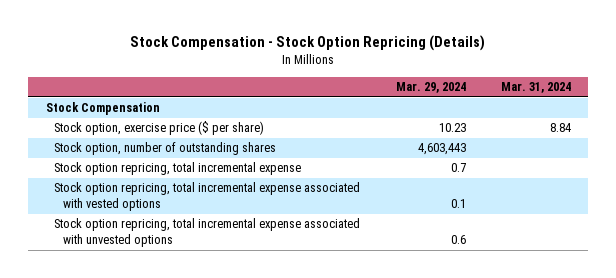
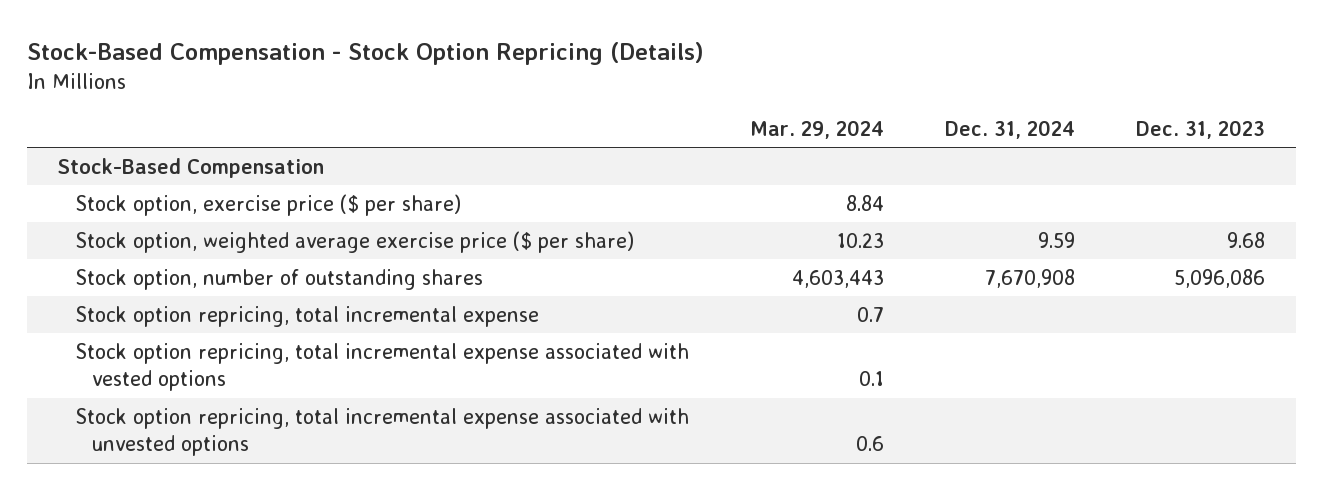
- Stock Compensation - Stock Option Repricing (Details)
+ Stock-Based Compensation - Stock Option Repricing (Details)
- | Mar. 29, 2024 | Mar. 31, 2024
+ | Mar. 29, 2024 | Dec. 31, 2024 | Dec. 31, 2023
- Stock Compensation
- Stock option, exercise price ($ per share) | 10.23 | 8.84
+ Stock-Based Compensation
+ Stock option, exercise price ($ per share) | 8.84 | |
+ Stock option, weighted average exercise price ($ per share) | 10.23 | 9.59 | 9.68

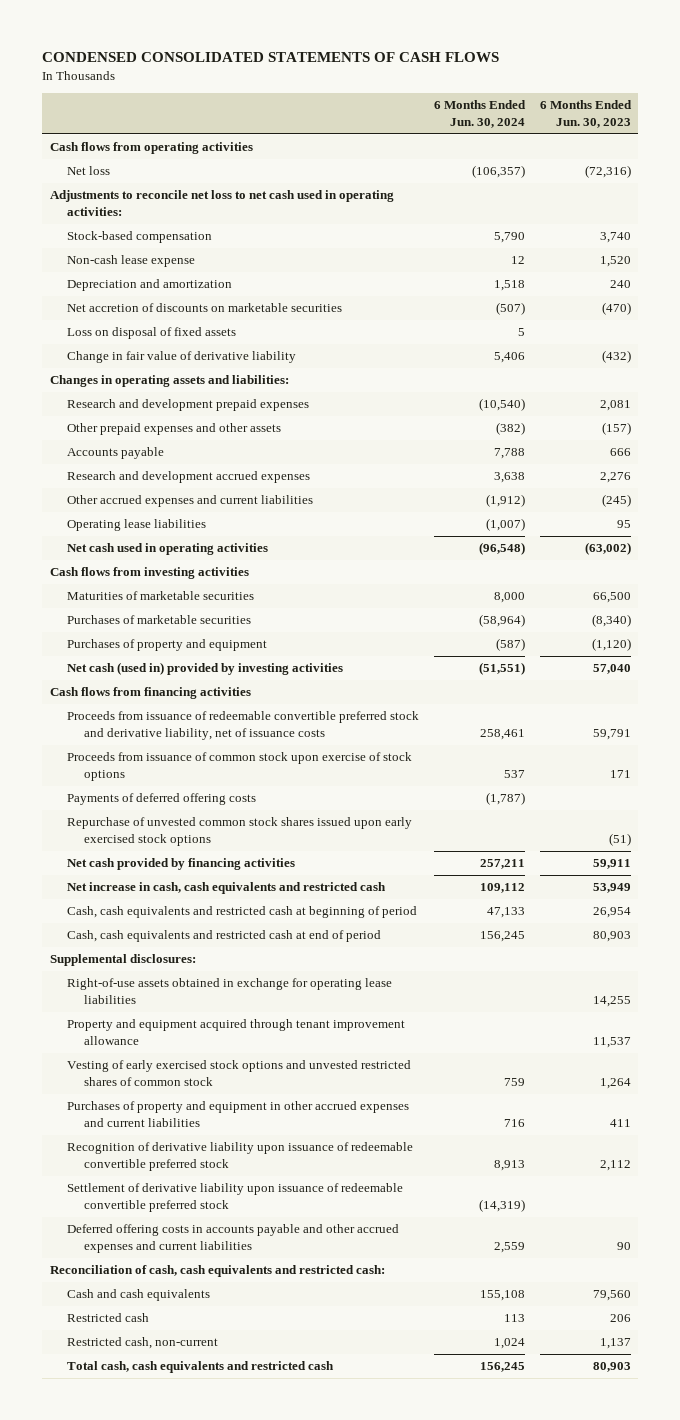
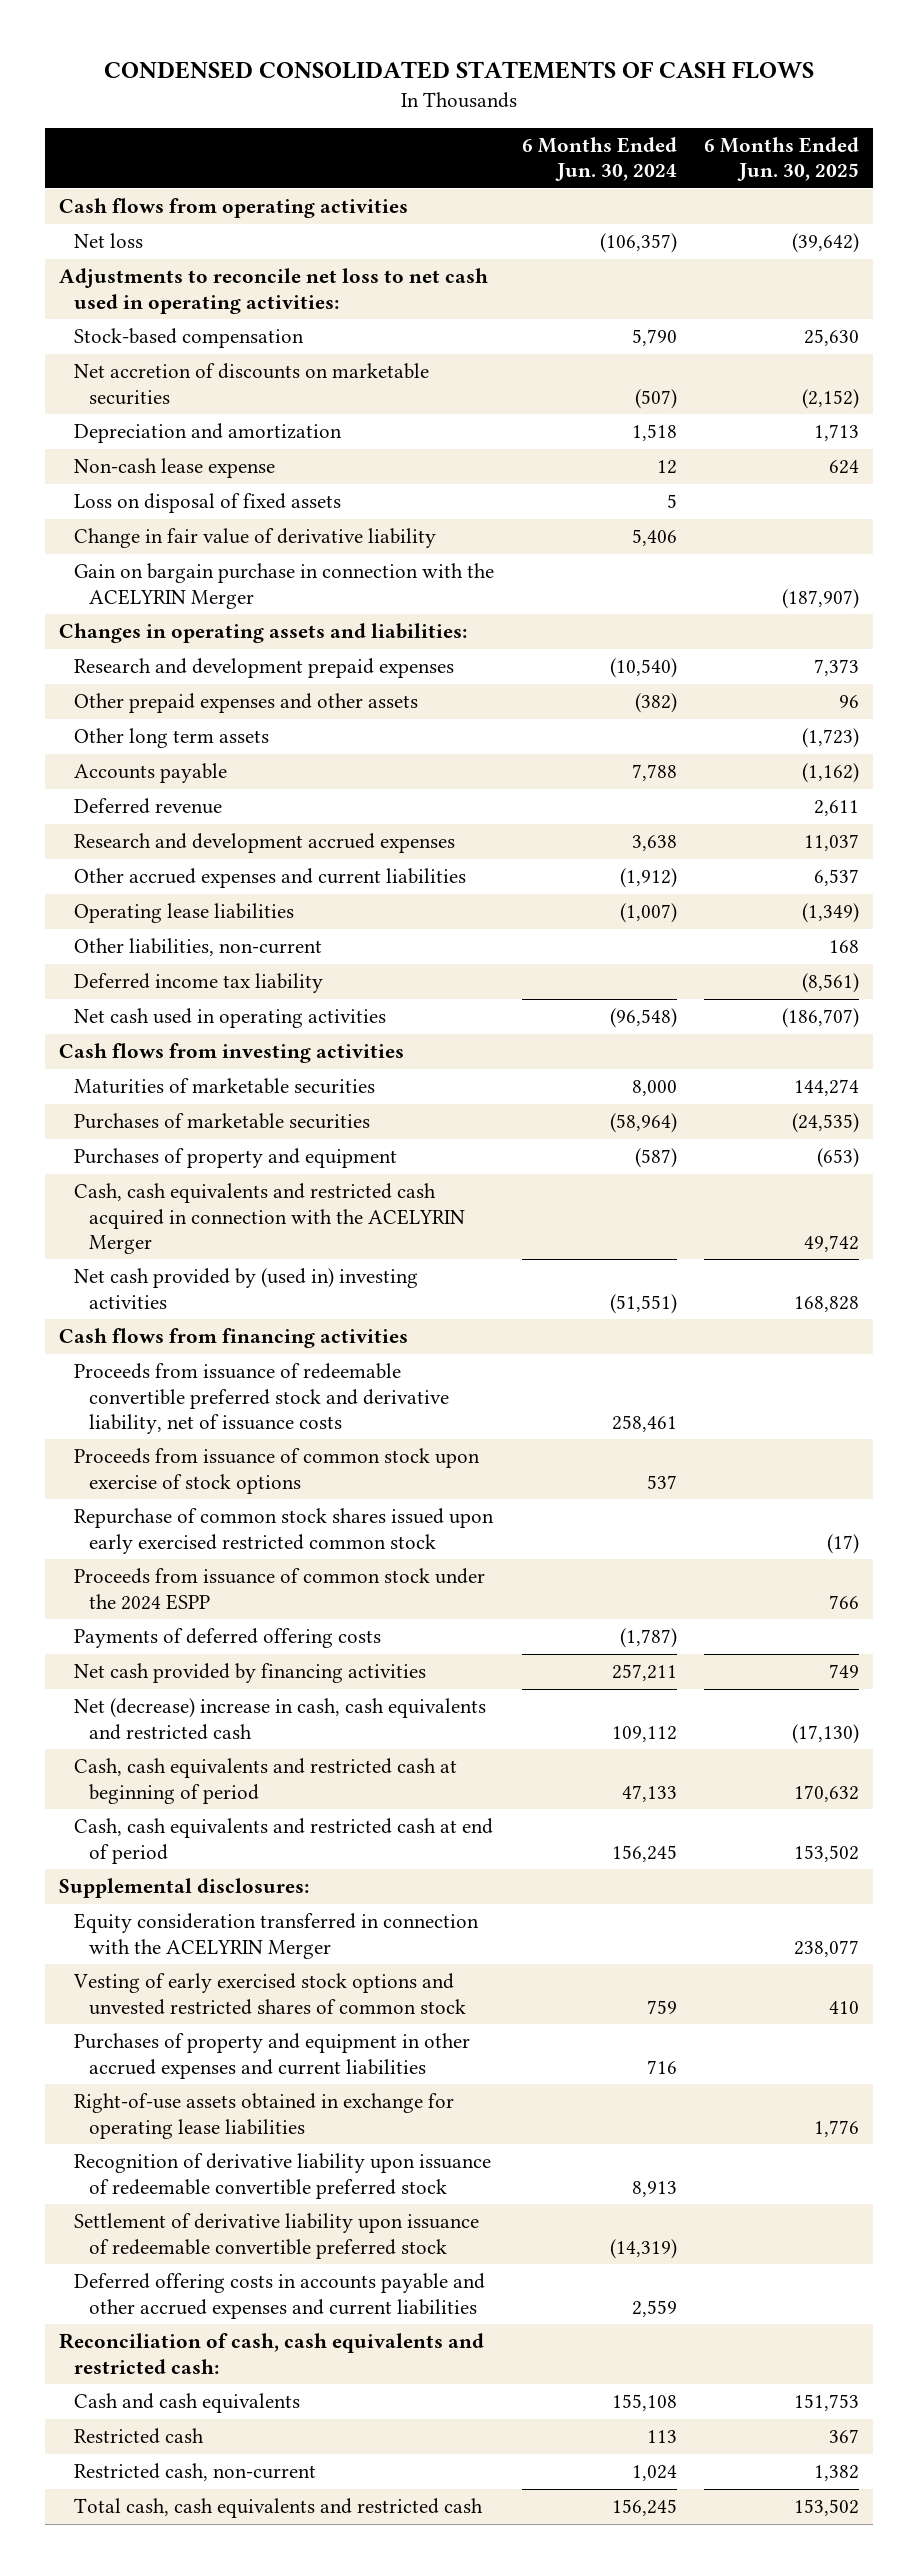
- | 6 Months Ended Jun. 30, 2024 | 6 Months Ended Jun. 30, 2023
+ | 6 Months Ended Jun. 30, 2024 | 6 Months Ended Jun. 30, 2025
moved down: Depreciation and amortization | 1,518 | 1,713
moved down: Non-cash lease expense | 12 | 624
+ Gain on bargain purchase in connection with the ACELYRIN Merger | | (187,907)
+ Other long term assets | | (1,723)
+ Deferred revenue | | 2,611
+ Other liabilities, non-current | | 168
+ Deferred income tax liability | | (8,561)
- Net cash (used in) provided by investing activities | (51,551) | 57,040
+ Cash, cash equivalents and restricted cash acquired in connection with the ACELYRIN Merger | | 49,742
+ Net cash provided by (used in) investing activities | (51,551) | 168,828
+ Repurchase of common stock shares issued upon early exercised restricted common stock | | (17)
+ Proceeds from issuance of common stock under the 2024 ESPP | | 766
- Repurchase of unvested common stock shares issued upon early exercised stock options | | (51)
- Net increase in cash, cash equivalents and restricted cash | 109,112 | 53,949
+ Net (decrease) increase in cash, cash equivalents and restricted cash | 109,112 | (17,130)
- Property and equipment acquired through tenant improvement allowance | | 11,537
+ Equity consideration transferred in connection with the ACELYRIN Merger | | 238,077
moved down: Right-of-use assets obtained in exchange for operating lease liabilities | | 1,776

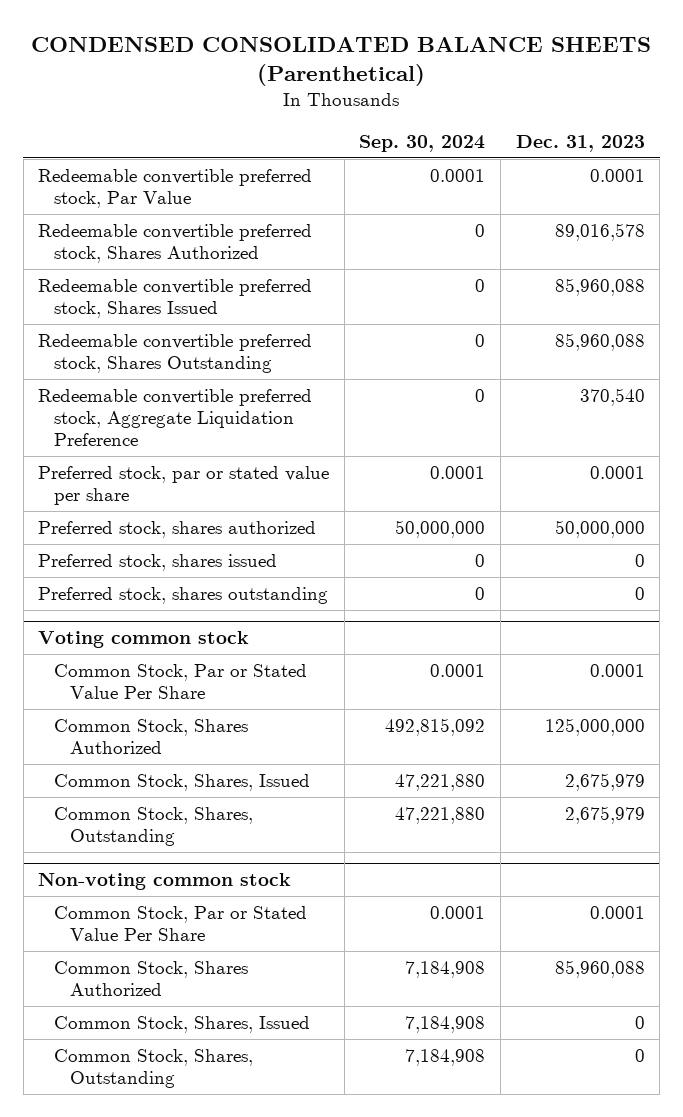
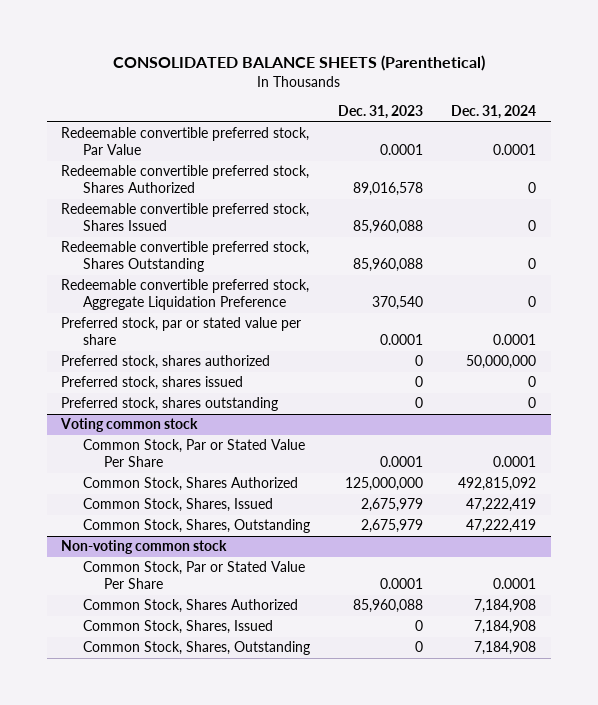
- CONDENSED CONSOLIDATED BALANCE SHEETS (Parenthetical)
+ CONSOLIDATED BALANCE SHEETS (Parenthetical)
- | Sep. 30, 2024 | Dec. 31, 2023
+ | Dec. 31, 2023 | Dec. 31, 2024
- Preferred stock, shares authorized | 50,000,000 | 50,000,000
+ Preferred stock, shares authorized | 0 | 50,000,000

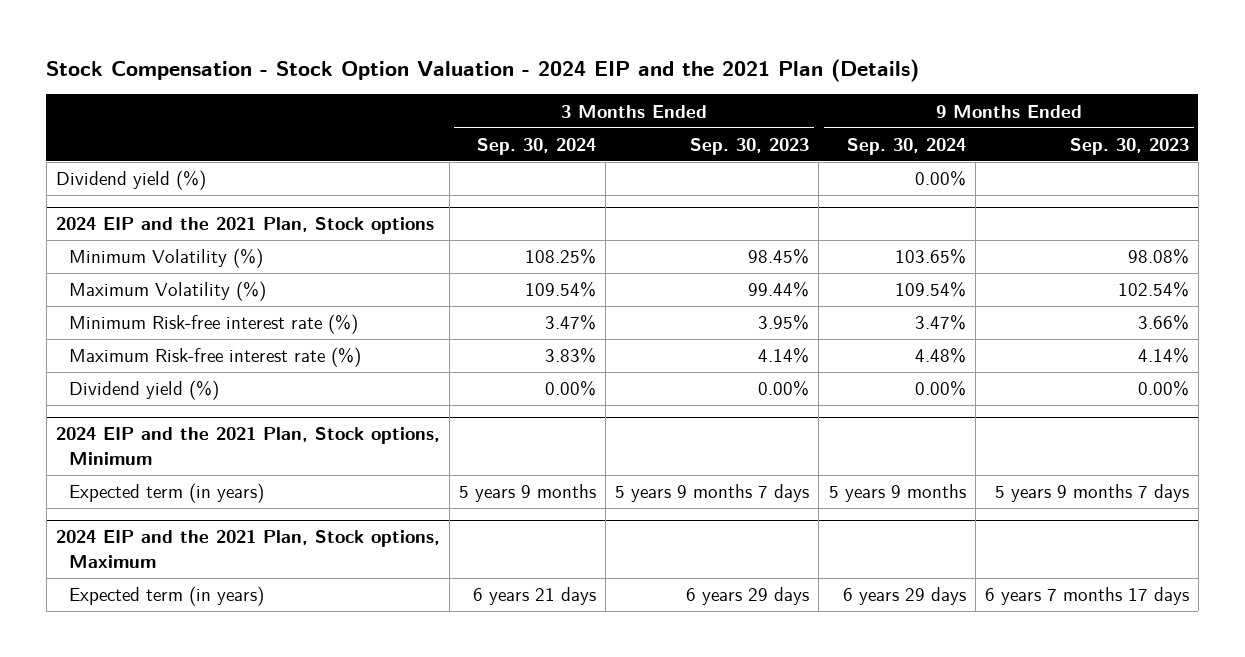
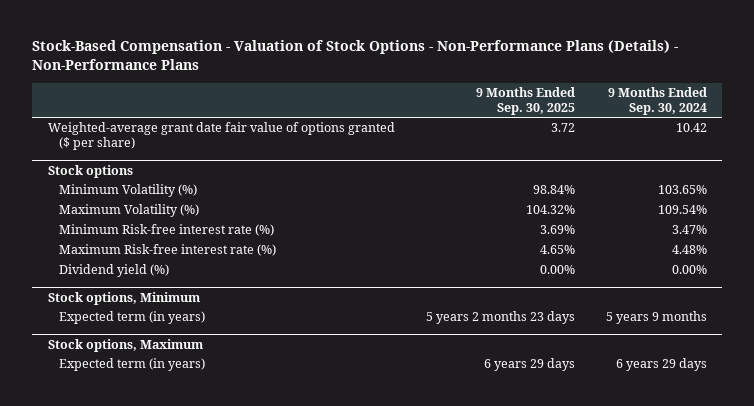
- Stock Compensation - Stock Option Valuation - 2024 EIP and the 2021 Plan (Details)
+ Stock-Based Compensation - Valuation of Stock Options - Non-Performance Plans (Details) - Non-Performance Plans
- | 3 Months Ended Sep. 30, 2024 | 3 Months Ended Sep. 30, 2023 | 9 Months Ended Sep. 30, 2024 | 9 Months Ended Sep. 30, 2023
+ | 9 Months Ended Sep. 30, 2025 | 9 Months Ended Sep. 30, 2024
- Dividend yield (%) | | | 0.00% |
- 2024 EIP and the 2021 Plan, Stock options
+ Weighted-average grant date fair value of options granted ($ per share) | 3.72 | 10.42
+ Stock options
- 2024 EIP and the 2021 Plan, Stock options, Minimum
+ Stock options, Minimum
- 2024 EIP and the 2021 Plan, Stock options, Maximum
+ Stock options, Maximum

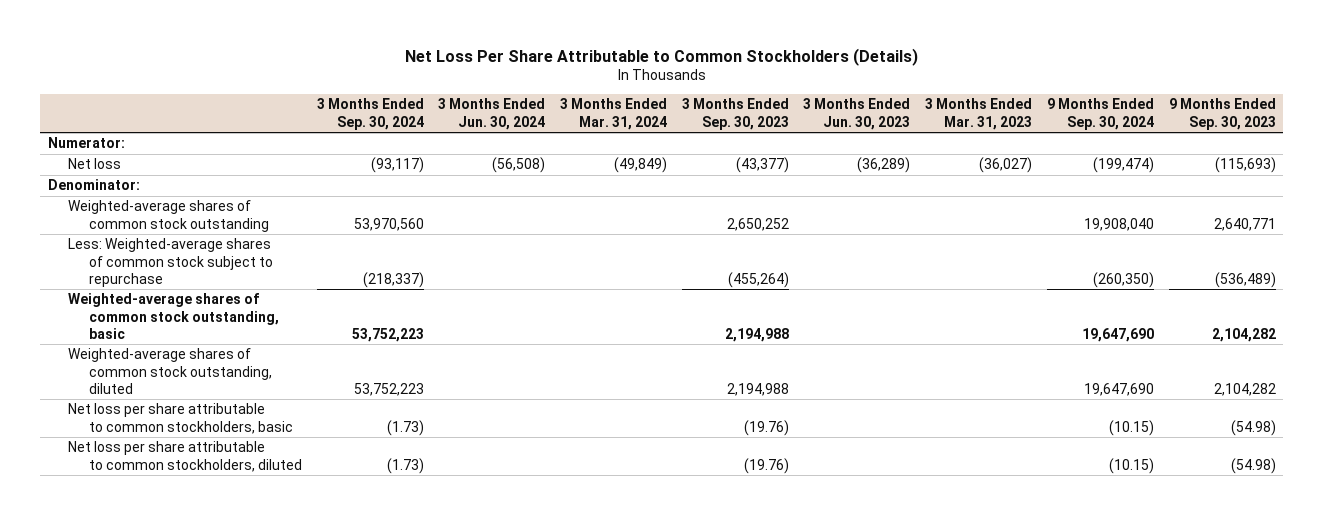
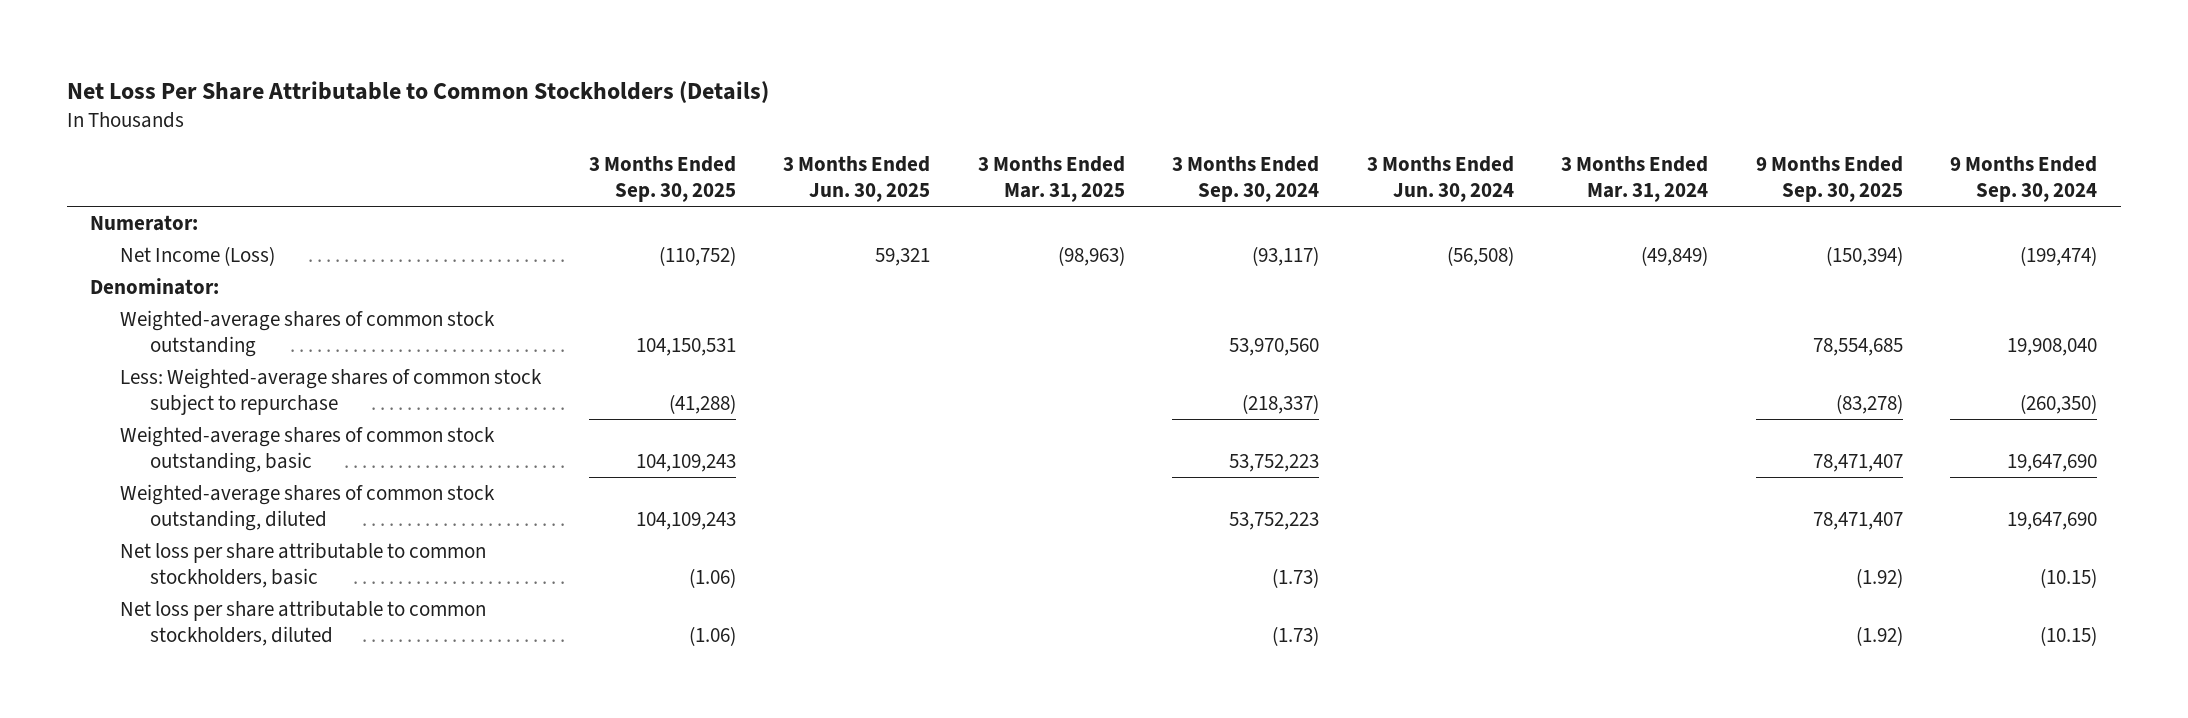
- | 3 Months Ended Sep. 30, 2024 | 3 Months Ended Jun. 30, 2024 | 3 Months Ended Mar. 31, 2024 | 3 Months Ended Sep. 30, 2023 | 3 Months Ended Jun. 30, 2023 | 3 Months Ended Mar. 31, 2023 | 9 Months Ended Sep. 30, 2024 | 9 Months Ended Sep. 30, 2023
+ | 3 Months Ended Sep. 30, 2025 | 3 Months Ended Jun. 30, 2025 | 3 Months Ended Mar. 31, 2025 | 3 Months Ended Sep. 30, 2024 | 3 Months Ended Jun. 30, 2024 | 3 Months Ended Mar. 31, 2024 | 9 Months Ended Sep. 30, 2025 | 9 Months Ended Sep. 30, 2024
- Net loss | (93,117) | (56,508) | (49,849) | (43,377) | (36,289) | (36,027) | (199,474) | (115,693)
+ Net Income (Loss) | (110,752) | 59,321 | (98,963) | (93,117) | (56,508) | (49,849) | (150,394) | (199,474)

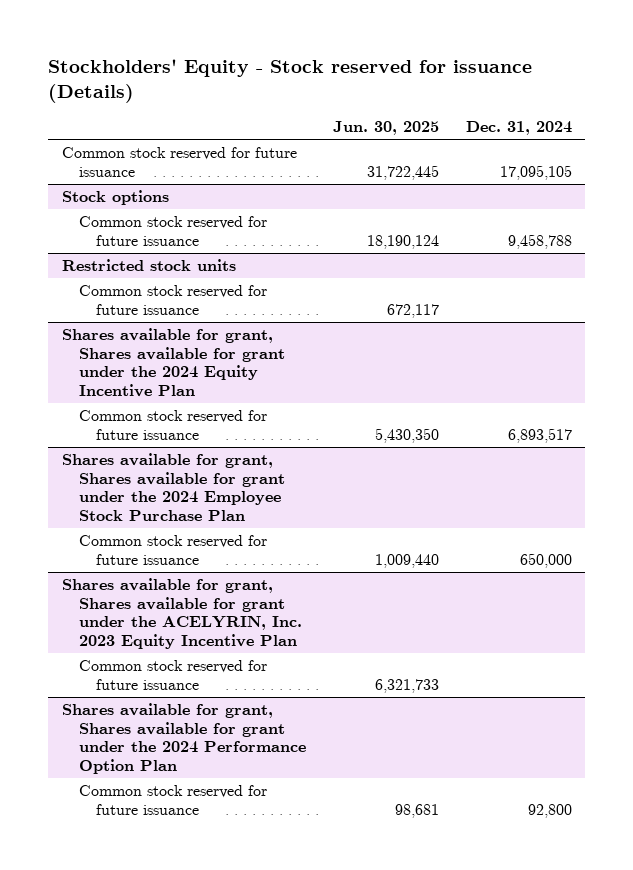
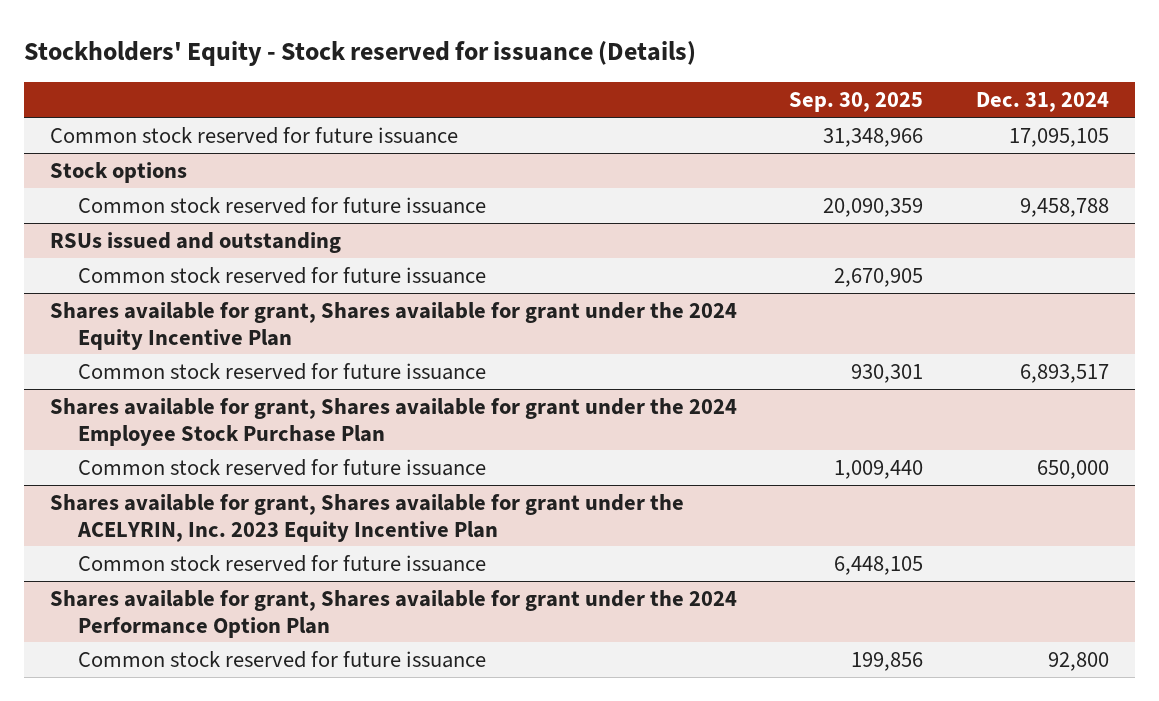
- | Jun. 30, 2025 | Dec. 31, 2024
+ | Sep. 30, 2025 | Dec. 31, 2024
- Restricted stock units
+ RSUs issued and outstanding

